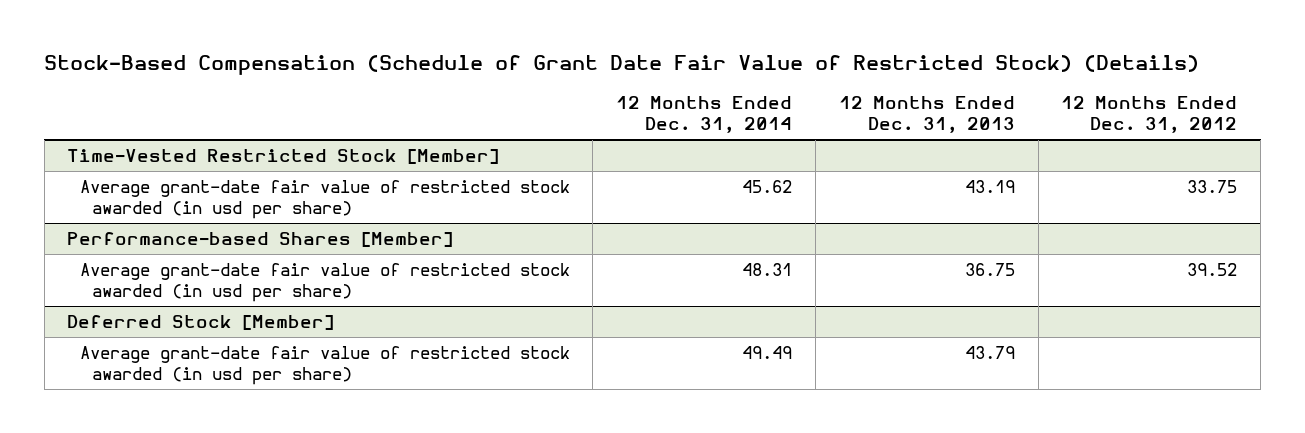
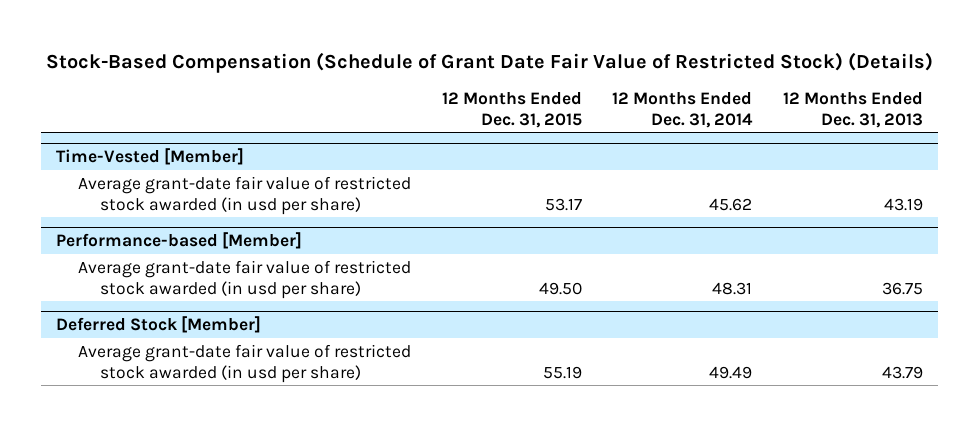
- | 12 Months Ended Dec. 31, 2014 | 12 Months Ended Dec. 31, 2013 | 12 Months Ended Dec. 31, 2012
+ | 12 Months Ended Dec. 31, 2015 | 12 Months Ended Dec. 31, 2014 | 12 Months Ended Dec. 31, 2013
- Time-Vested Restricted Stock [Member]
+ Time-Vested [Member]
- Performance-based Shares [Member]
+ Performance-based [Member]

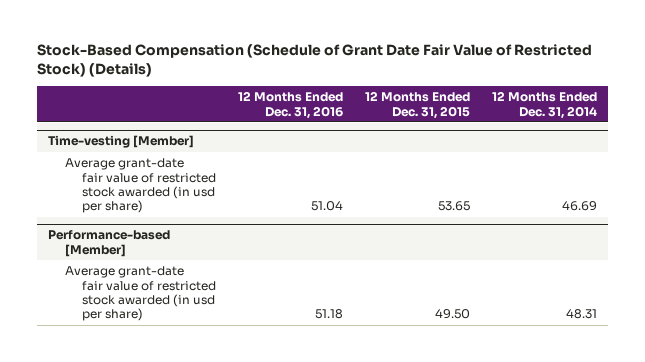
- | 12 Months Ended Dec. 31, 2015 | 12 Months Ended Dec. 31, 2014 | 12 Months Ended Dec. 31, 2013
+ | 12 Months Ended Dec. 31, 2016 | 12 Months Ended Dec. 31, 2015 | 12 Months Ended Dec. 31, 2014
- Time-Vested [Member]
- Average grant-date fair value of restricted stock awarded (in usd per share) | 53.17 | 45.62 | 43.19
+ Time-vesting [Member]
+ Average grant-date fair value of restricted stock awarded (in usd per share) | 51.04 | 53.65 | 46.69
- Deferred Stock [Member]
- Average grant-date fair value of restricted stock awarded (in usd per share) | 55.19 | 49.49 | 43.79

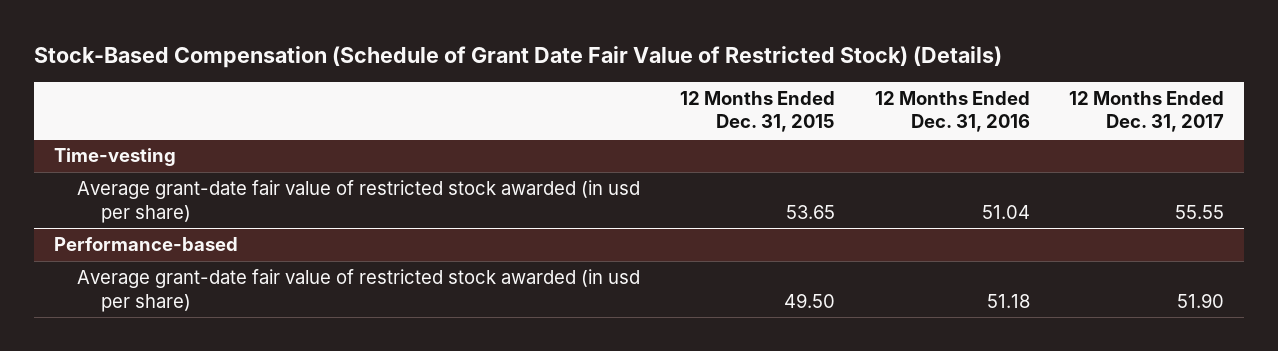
- | 12 Months Ended Dec. 31, 2016 | 12 Months Ended Dec. 31, 2015 | 12 Months Ended Dec. 31, 2014
+ | 12 Months Ended Dec. 31, 2015 | 12 Months Ended Dec. 31, 2016 | 12 Months Ended Dec. 31, 2017
- Time-vesting [Member]
+ Time-vesting
- Performance-based [Member]
+ Performance-based

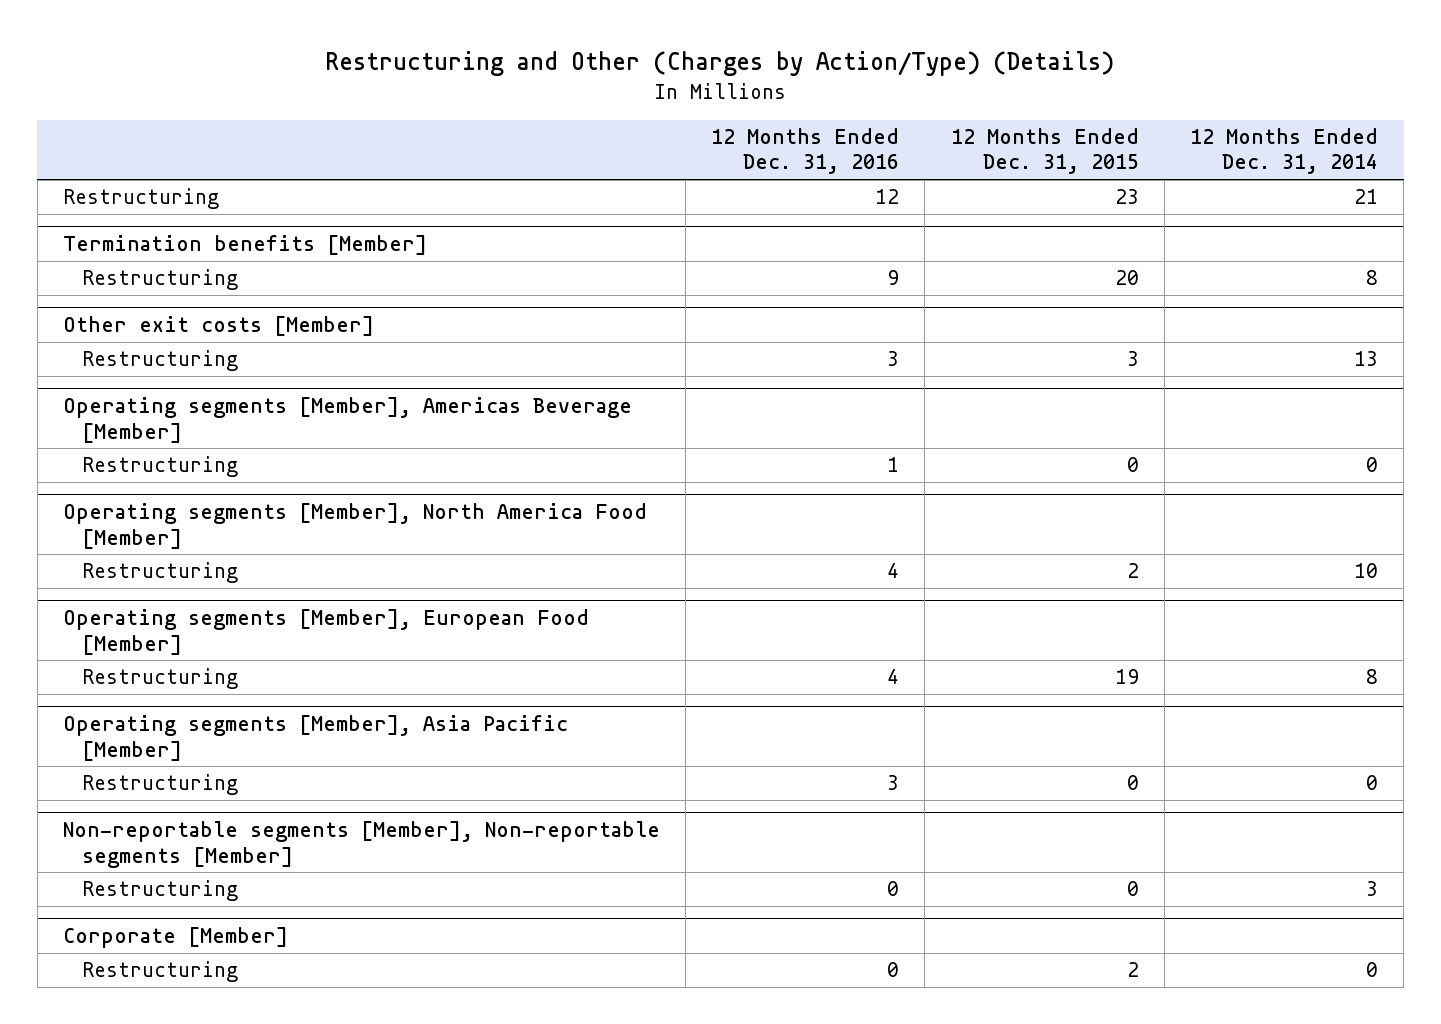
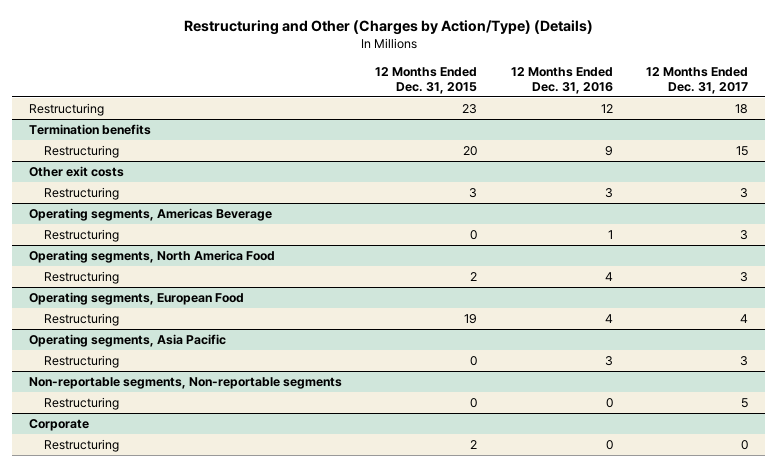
- | 12 Months Ended Dec. 31, 2016 | 12 Months Ended Dec. 31, 2015 | 12 Months Ended Dec. 31, 2014
+ | 12 Months Ended Dec. 31, 2015 | 12 Months Ended Dec. 31, 2016 | 12 Months Ended Dec. 31, 2017
- Termination benefits [Member]
+ Termination benefits
- Other exit costs [Member]
+ Other exit costs
- Operating segments [Member], Americas Beverage [Member]
+ Operating segments, Americas Beverage
- Operating segments [Member], North America Food [Member]
+ Operating segments, North America Food
- Operating segments [Member], European Food [Member]
+ Operating segments, European Food
- Operating segments [Member], Asia Pacific [Member]
+ Operating segments, Asia Pacific
- Non-reportable segments [Member], Non-reportable segments [Member]
+ Non-reportable segments, Non-reportable segments
- Corporate [Member]
+ Corporate

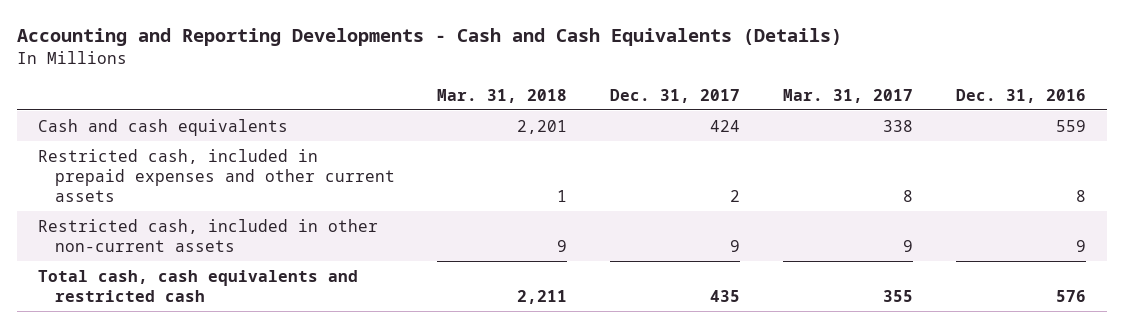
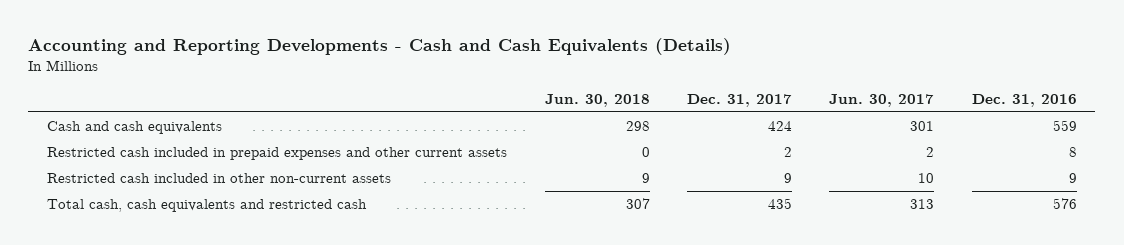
- | Mar. 31, 2018 | Dec. 31, 2017 | Mar. 31, 2017 | Dec. 31, 2016
+ | Jun. 30, 2018 | Dec. 31, 2017 | Jun. 30, 2017 | Dec. 31, 2016
- Restricted cash, included in prepaid expenses and other current assets | 1 | 2 | 8 | 8
- Restricted cash, included in other non-current assets | 9 | 9 | 9 | 9
+ Restricted cash included in prepaid expenses and other current assets | 0 | 2 | 2 | 8
+ Restricted cash included in other non-current assets | 9 | 9 | 10 | 9

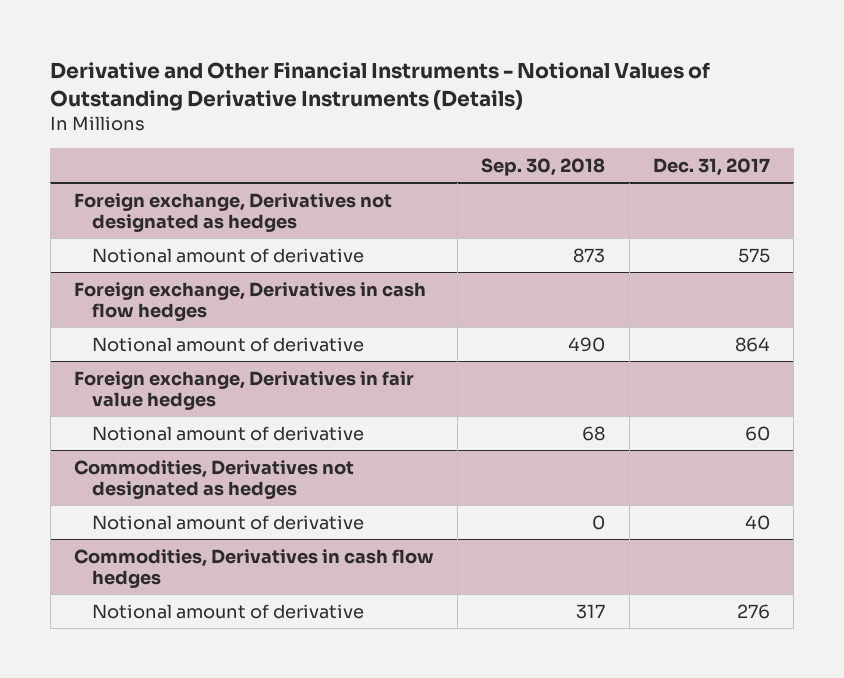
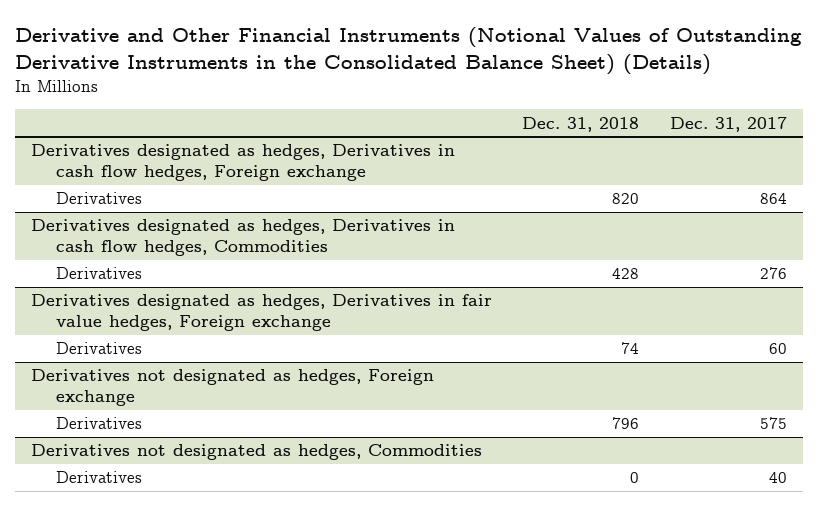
- Derivative and Other Financial Instruments - Notional Values of Outstanding Derivative Instruments (Details)
+ Derivative and Other Financial Instruments (Notional Values of Outstanding Derivative Instruments in the Consolidated Balance Sheet) (Details)
- | Sep. 30, 2018 | Dec. 31, 2017
+ | Dec. 31, 2018 | Dec. 31, 2017
- Foreign exchange, Derivatives not designated as hedges
- Notional amount of derivative | 873 | 575
- Foreign exchange, Derivatives in cash flow hedges
- Notional amount of derivative | 490 | 864
- Foreign exchange, Derivatives in fair value hedges
- Notional amount of derivative | 68 | 60
- Commodities, Derivatives not designated as hedges
- Notional amount of derivative | 0 | 40
- Commodities, Derivatives in cash flow hedges
- Notional amount of derivative | 317 | 276
+ Derivatives designated as hedges, Derivatives in cash flow hedges, Foreign exchange
+ Derivatives | 820 | 864
+ Derivatives designated as hedges, Derivatives in cash flow hedges, Commodities
+ Derivatives | 428 | 276
+ Derivatives designated as hedges, Derivatives in fair value hedges, Foreign exchange
+ Derivatives | 74 | 60
+ Derivatives not designated as hedges, Foreign exchange
+ Derivatives | 796 | 575
+ Derivatives not designated as hedges, Commodities
+ Derivatives | 0 | 40

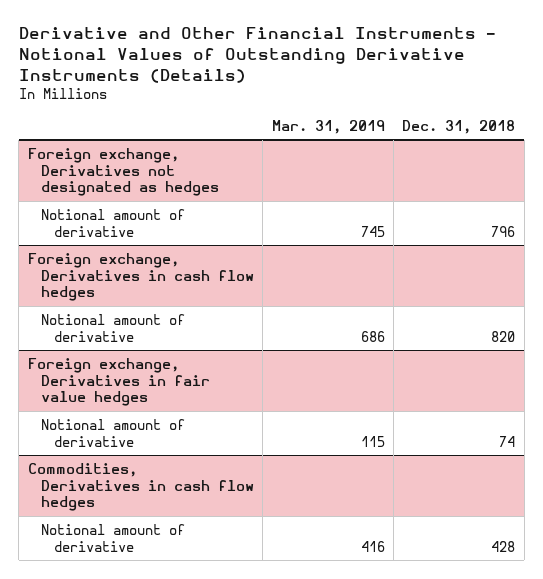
- Derivative and Other Financial Instruments (Notional Values of Outstanding Derivative Instruments in the Consolidated Balance Sheet) (Details)
+ Derivative and Other Financial Instruments - Notional Values of Outstanding Derivative Instruments (Details)
- | Dec. 31, 2018 | Dec. 31, 2017
+ | Mar. 31, 2019 | Dec. 31, 2018
- Derivatives designated as hedges, Derivatives in cash flow hedges, Foreign exchange
- Derivatives | 820 | 864
- Derivatives designated as hedges, Derivatives in cash flow hedges, Commodities
- Derivatives | 428 | 276
- Derivatives designated as hedges, Derivatives in fair value hedges, Foreign exchange
- Derivatives | 74 | 60
- Derivatives not designated as hedges, Foreign exchange
- Derivatives | 796 | 575
- Derivatives not designated as hedges, Commodities
- Derivatives | 0 | 40
+ Foreign exchange, Derivatives not designated as hedges
+ Notional amount of derivative | 745 | 796
+ Foreign exchange, Derivatives in cash flow hedges
+ Notional amount of derivative | 686 | 820
+ Foreign exchange, Derivatives in fair value hedges
+ Notional amount of derivative | 115 | 74
+ Commodities, Derivatives in cash flow hedges
+ Notional amount of derivative | 416 | 428

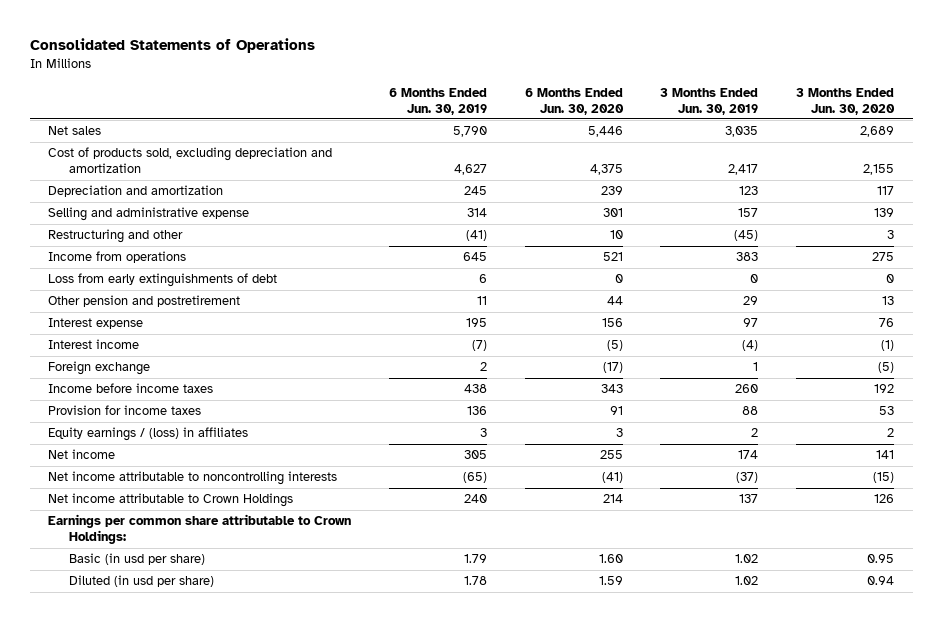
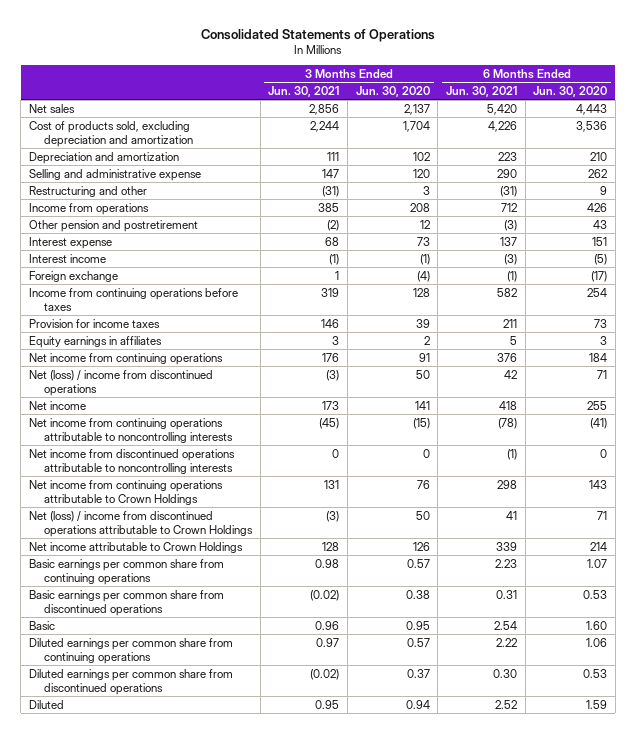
- | 6 Months Ended Jun. 30, 2019 | 6 Months Ended Jun. 30, 2020 | 3 Months Ended Jun. 30, 2019 | 3 Months Ended Jun. 30, 2020
+ | 3 Months Ended Jun. 30, 2021 | 3 Months Ended Jun. 30, 2020 | 6 Months Ended Jun. 30, 2021 | 6 Months Ended Jun. 30, 2020
- Net sales | 5,790 | 5,446 | 3,035 | 2,689
- Cost of products sold, excluding depreciation and amortization | 4,627 | 4,375 | 2,417 | 2,155
- Depreciation and amortization | 245 | 239 | 123 | 117
- Selling and administrative expense | 314 | 301 | 157 | 139
- Restructuring and other | (41) | 10 | (45) | 3
- Income from operations | 645 | 521 | 383 | 275
- Loss from early extinguishments of debt | 6 | 0 | 0 | 0
- Other pension and postretirement | 11 | 44 | 29 | 13
- Interest expense | 195 | 156 | 97 | 76
+ Net sales | 2,856 | 2,137 | 5,420 | 4,443
+ Cost of products sold, excluding depreciation and amortization | 2,244 | 1,704 | 4,226 | 3,536
+ Depreciation and amortization | 111 | 102 | 223 | 210
+ Selling and administrative expense | 147 | 120 | 290 | 262
+ Restructuring and other | (31) | 3 | (31) | 9
+ Income from operations | 385 | 208 | 712 | 426
+ Other pension and postretirement | (2) | 12 | (3) | 43
+ Interest expense | 68 | 73 | 137 | 151
- Foreign exchange | 2 | (17) | 1 | (5)
- Income before income taxes | 438 | 343 | 260 | 192
- Provision for income taxes | 136 | 91 | 88 | 53
- Equity earnings / (loss) in affiliates | 3 | 3 | 2 | 2
+ Foreign exchange | 1 | (4) | (1) | (17)
+ Income from continuing operations before taxes | 319 | 128 | 582 | 254
+ Provision for income taxes | 146 | 39 | 211 | 73
+ Equity earnings in affiliates | 3 | 2 | 5 | 3
+ Net income from continuing operations | 176 | 91 | 376 | 184
+ Net (loss) / income from discontinued operations | (3) | 50 | 42 | 71
- Net income attributable to noncontrolling interests | (65) | (41) | (37) | (15)
+ Net income from continuing operations attributable to noncontrolling interests | (45) | (15) | (78) | (41)
+ Net income from discontinued operations attributable to noncontrolling interests | 0 | 0 | (1) | 0
+ Net income from continuing operations attributable to Crown Holdings | 131 | 76 | 298 | 143
+ Net (loss) / income from discontinued operations attributable to Crown Holdings | (3) | 50 | 41 | 71
- Earnings per common share attributable to Crown Holdings:
- Basic (in usd per share) | 1.79 | 1.60 | 1.02 | 0.95
- Diluted (in usd per share) | 1.78 | 1.59 | 1.02 | 0.94
+ Basic earnings per common share from continuing operations | 0.98 | 0.57 | 2.23 | 1.07
+ Basic earnings per common share from discontinued operations | (0.02) | 0.38 | 0.31 | 0.53
+ Basic | 0.96 | 0.95 | 2.54 | 1.60
+ Diluted earnings per common share from continuing operations | 0.97 | 0.57 | 2.22 | 1.06
+ Diluted earnings per common share from discontinued operations | (0.02) | 0.37 | 0.30 | 0.53
+ Diluted | 0.95 | 0.94 | 2.52 | 1.59

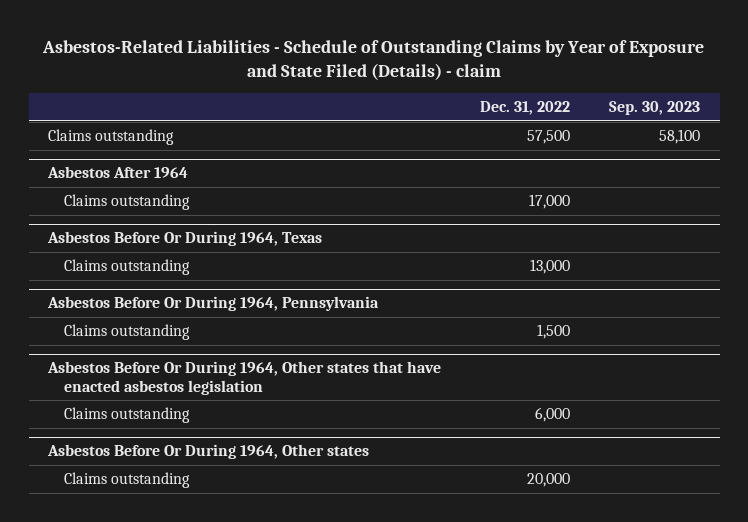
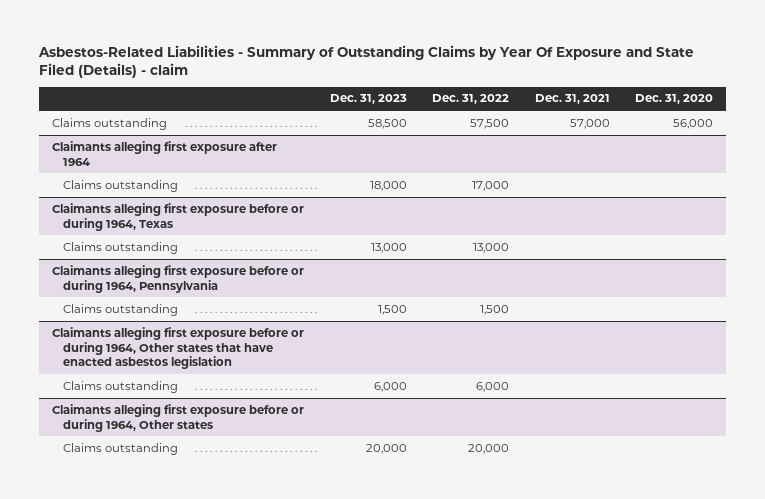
- Asbestos-Related Liabilities - Schedule of Outstanding Claims by Year of Exposure and State Filed (Details) - claim
+ Asbestos-Related Liabilities - Summary of Outstanding Claims by Year Of Exposure and State Filed (Details) - claim
- | Dec. 31, 2022 | Sep. 30, 2023
+ | Dec. 31, 2023 | Dec. 31, 2022 | Dec. 31, 2021 | Dec. 31, 2020
- Asbestos After 1964
+ Claimants alleging first exposure after 1964
- Asbestos Before Or During 1964, Texas
+ Claimants alleging first exposure before or during 1964, Texas
- Asbestos Before Or During 1964, Pennsylvania
+ Claimants alleging first exposure before or during 1964, Pennsylvania
- Asbestos Before Or During 1964, Other states that have enacted asbestos legislation
+ Claimants alleging first exposure before or during 1964, Other states that have enacted asbestos legislation
- Asbestos Before Or During 1964, Other states
+ Claimants alleging first exposure before or during 1964, Other states

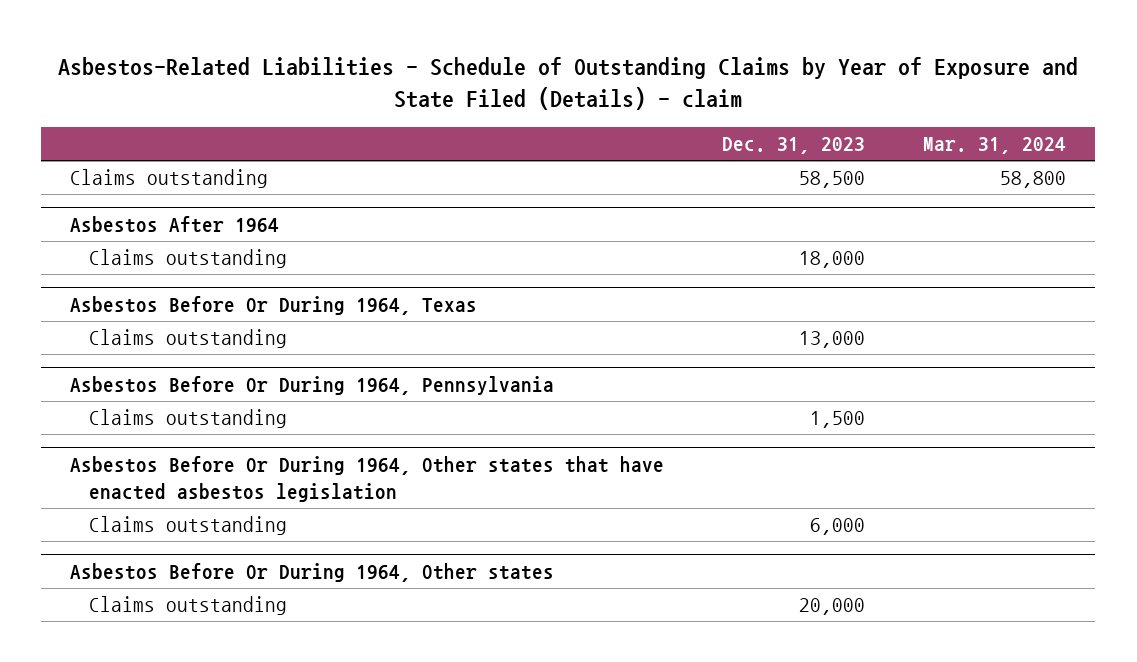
- Asbestos-Related Liabilities - Summary of Outstanding Claims by Year Of Exposure and State Filed (Details) - claim
+ Asbestos-Related Liabilities - Schedule of Outstanding Claims by Year of Exposure and State Filed (Details) - claim
- | Dec. 31, 2023 | Dec. 31, 2022 | Dec. 31, 2021 | Dec. 31, 2020
+ | Dec. 31, 2023 | Mar. 31, 2024
- Claimants alleging first exposure after 1964
+ Asbestos After 1964
- Claimants alleging first exposure before or during 1964, Texas
+ Asbestos Before Or During 1964, Texas
- Claimants alleging first exposure before or during 1964, Pennsylvania
+ Asbestos Before Or During 1964, Pennsylvania
- Claimants alleging first exposure before or during 1964, Other states that have enacted asbestos legislation
+ Asbestos Before Or During 1964, Other states that have enacted asbestos legislation
- Claimants alleging first exposure before or during 1964, Other states
+ Asbestos Before Or During 1964, Other states

